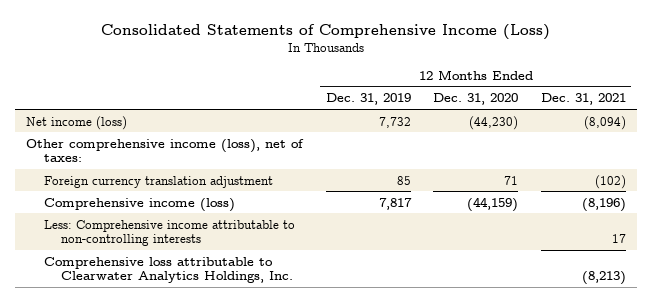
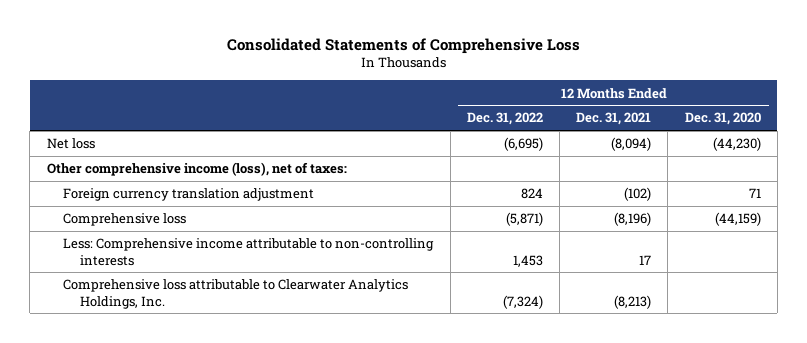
- Consolidated Statements of Comprehensive Income (Loss)
+ Consolidated Statements of Comprehensive Loss
- | 12 Months Ended Dec. 31, 2019 | 12 Months Ended Dec. 31, 2020 | 12 Months Ended Dec. 31, 2021
+ | 12 Months Ended Dec. 31, 2022 | 12 Months Ended Dec. 31, 2021 | 12 Months Ended Dec. 31, 2020
- Net income (loss) | 7,732 | (44,230) | (8,094)
+ Net loss | (6,695) | (8,094) | (44,230)
- Comprehensive income (loss) | 7,817 | (44,159) | (8,196)
+ Comprehensive loss | (5,871) | (8,196) | (44,159)

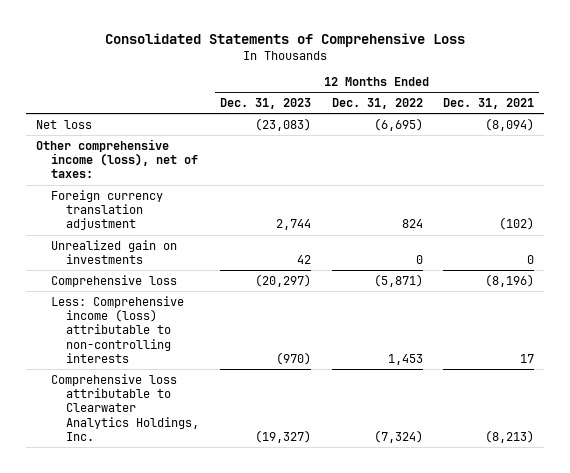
- | 12 Months Ended Dec. 31, 2022 | 12 Months Ended Dec. 31, 2021 | 12 Months Ended Dec. 31, 2020
+ | 12 Months Ended Dec. 31, 2023 | 12 Months Ended Dec. 31, 2022 | 12 Months Ended Dec. 31, 2021
+ Unrealized gain on investments | 42 | 0 | 0
- Less: Comprehensive income attributable to non-controlling interests | 1,453 | 17 |
+ Less: Comprehensive income (loss) attributable to non-controlling interests | (970) | 1,453 | 17

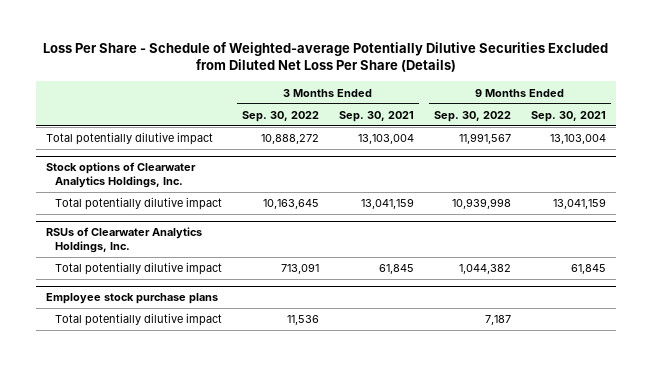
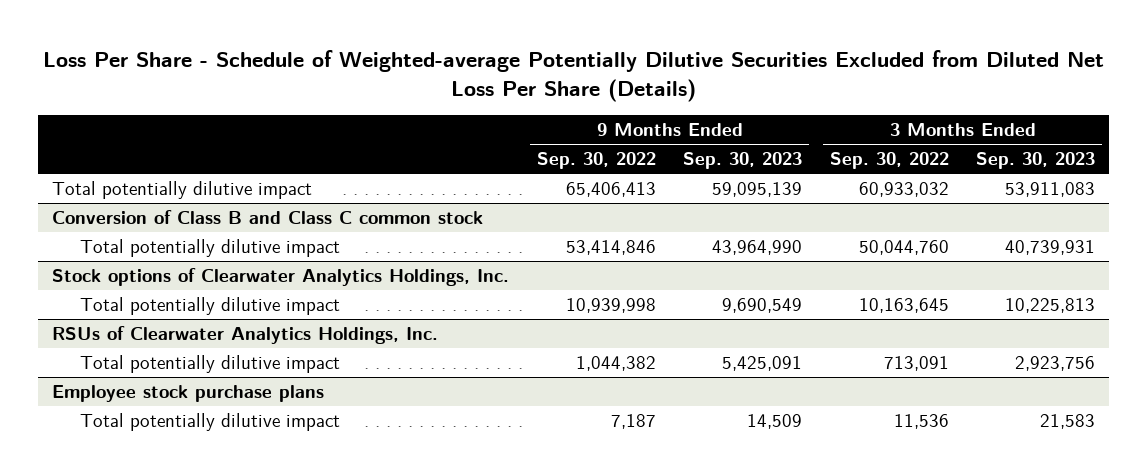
- | 3 Months Ended Sep. 30, 2022 | 3 Months Ended Sep. 30, 2021 | 9 Months Ended Sep. 30, 2022 | 9 Months Ended Sep. 30, 2021
+ | 9 Months Ended Sep. 30, 2022 | 9 Months Ended Sep. 30, 2023 | 3 Months Ended Sep. 30, 2022 | 3 Months Ended Sep. 30, 2023
- Total potentially dilutive impact | 10,888,272 | 13,103,004 | 11,991,567 | 13,103,004
+ Total potentially dilutive impact | 65,406,413 | 59,095,139 | 60,933,032 | 53,911,083
+ Conversion of Class B and Class C common stock
+ Total potentially dilutive impact | 53,414,846 | 43,964,990 | 50,044,760 | 40,739,931

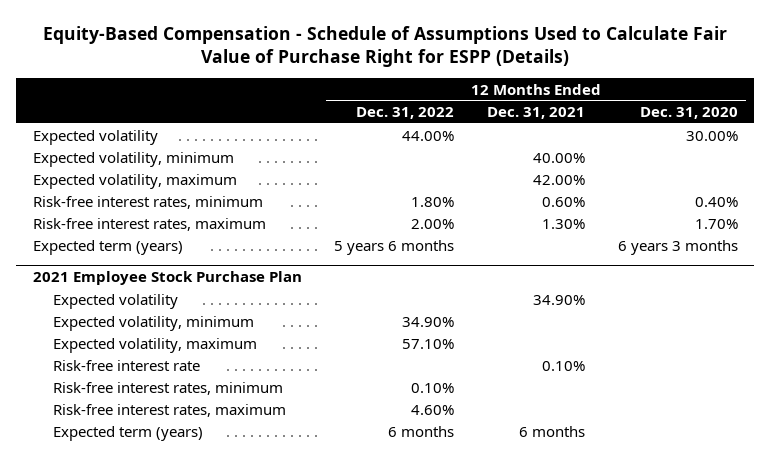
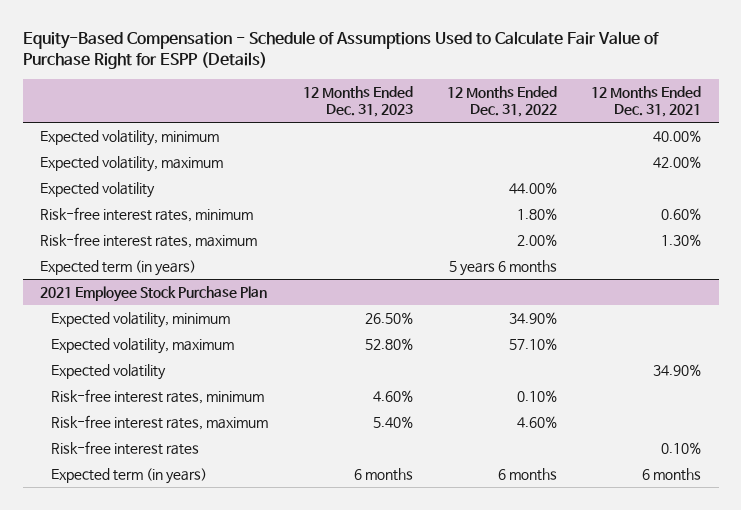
- | 12 Months Ended Dec. 31, 2022 | 12 Months Ended Dec. 31, 2021 | 12 Months Ended Dec. 31, 2020
+ | 12 Months Ended Dec. 31, 2023 | 12 Months Ended Dec. 31, 2022 | 12 Months Ended Dec. 31, 2021
moved down: Expected volatility | | 44.00% |
- Expected term (years) | 5 years 6 months | | 6 years 3 months
+ Expected term (in years) | | 5 years 6 months |
@ 2021 Employee Stock Purchase Plan
- Risk-free interest rate | | 0.10% |
moved down: Expected volatility | | | 34.90%
- Expected term (years) | 6 months | 6 months |
+ Risk-free interest rates | | | 0.10%
+ Expected term (in years) | 6 months | 6 months | 6 months

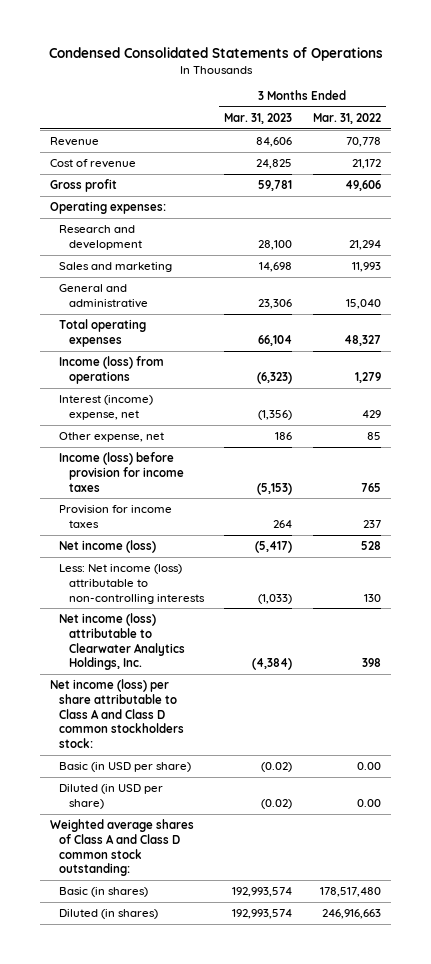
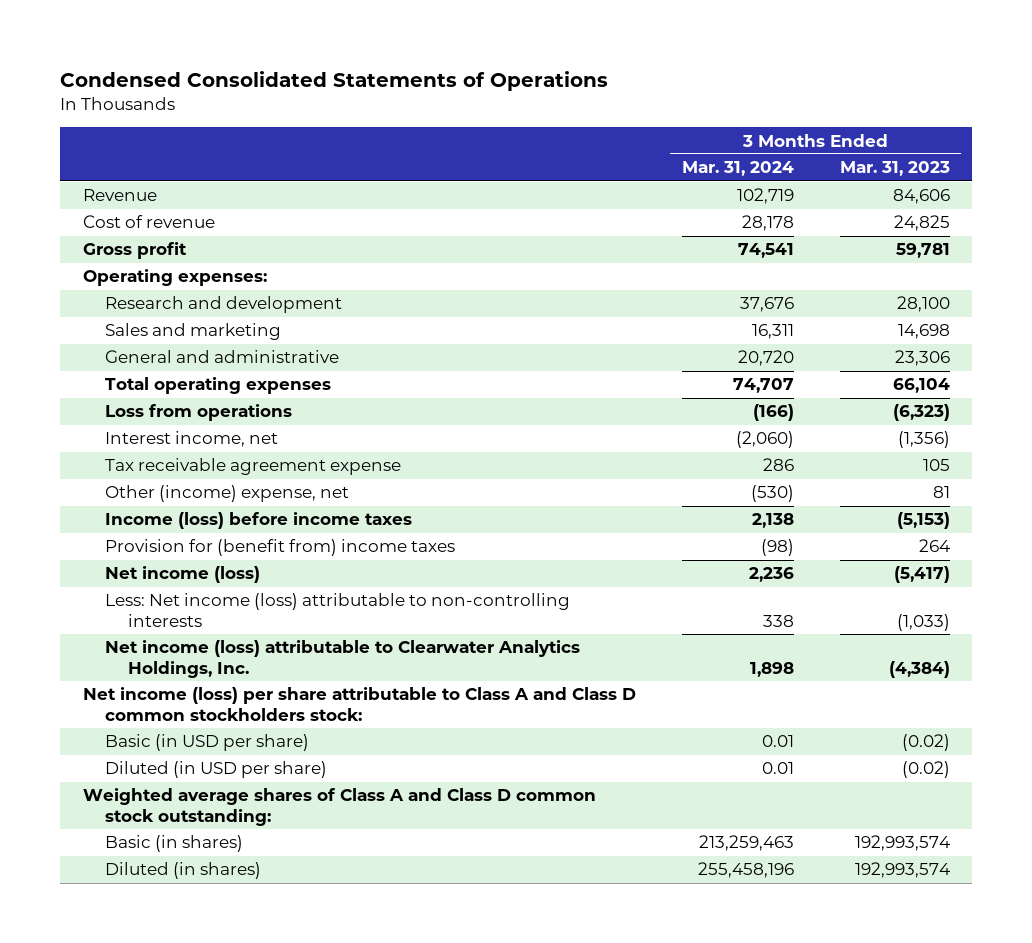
- | 3 Months Ended Mar. 31, 2023 | 3 Months Ended Mar. 31, 2022
+ | 3 Months Ended Mar. 31, 2024 | 3 Months Ended Mar. 31, 2023
- Income (loss) from operations | (6,323) | 1,279
- Interest (income) expense, net | (1,356) | 429
- Other expense, net | 186 | 85
- Income (loss) before provision for income taxes | (5,153) | 765
- Provision for income taxes | 264 | 237
+ Loss from operations | (166) | (6,323)
+ Interest income, net | (2,060) | (1,356)
+ Tax receivable agreement expense | 286 | 105
+ Other (income) expense, net | (530) | 81
+ Income (loss) before income taxes | 2,138 | (5,153)
+ Provision for (benefit from) income taxes | (98) | 264

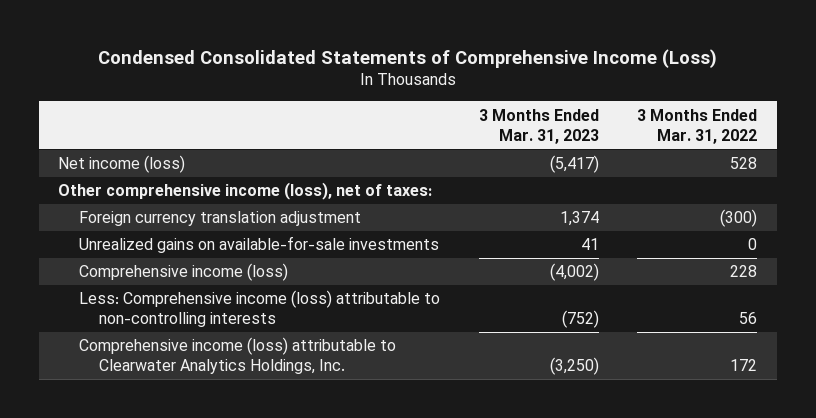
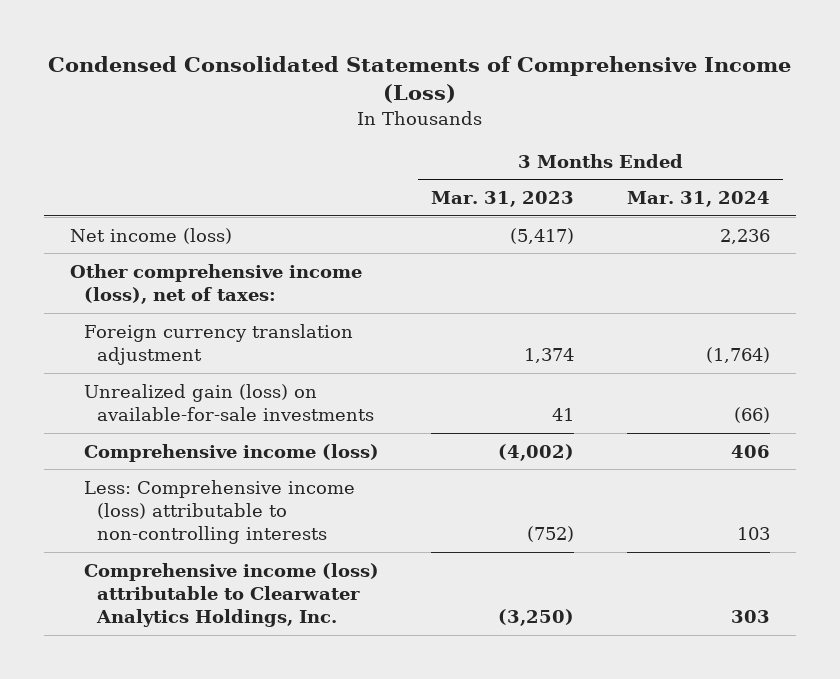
- | 3 Months Ended Mar. 31, 2023 | 3 Months Ended Mar. 31, 2022
+ | 3 Months Ended Mar. 31, 2023 | 3 Months Ended Mar. 31, 2024
- Unrealized gains on available-for-sale investments | 41 | 0
+ Unrealized gain (loss) on available-for-sale investments | 41 | (66)

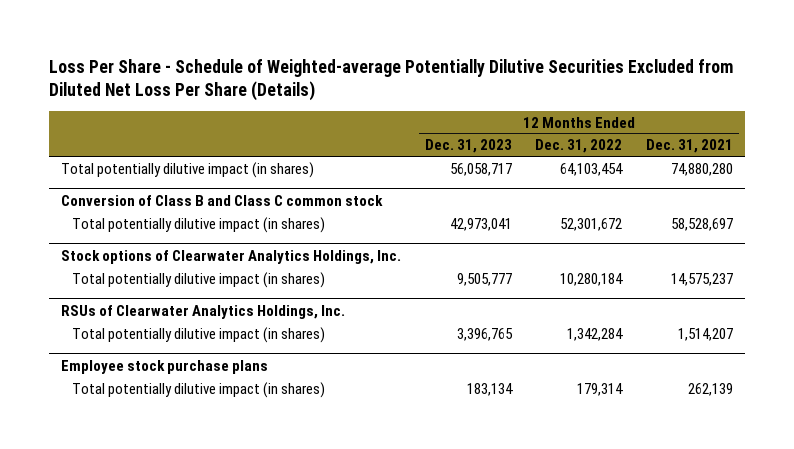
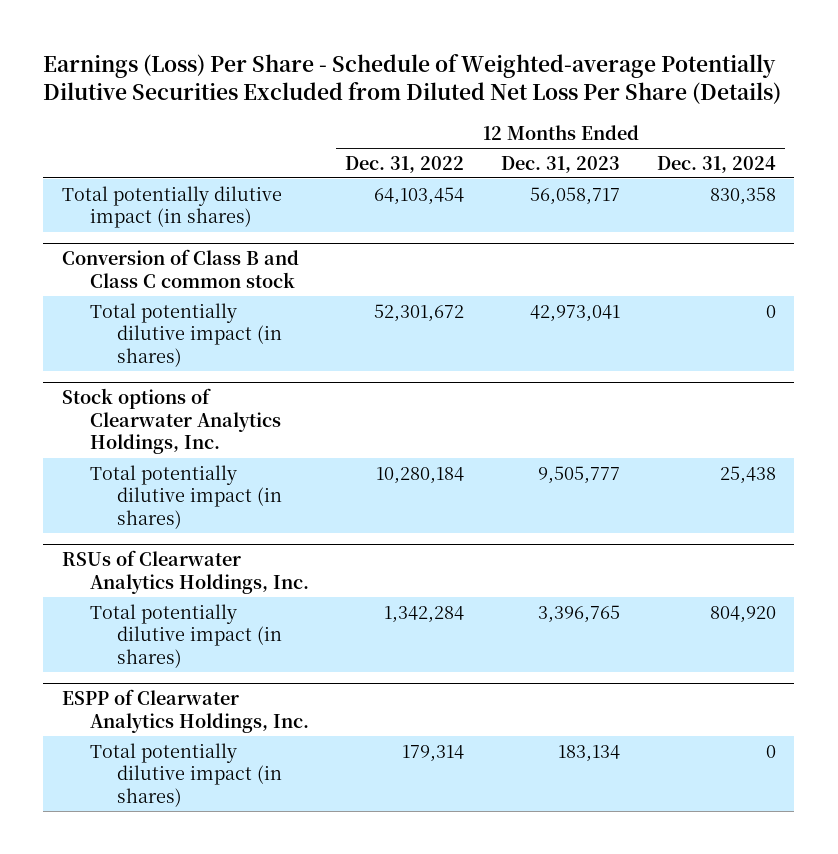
- Loss Per Share - Schedule of Weighted-average Potentially Dilutive Securities Excluded from Diluted Net Loss Per Share (Details)
+ Earnings (Loss) Per Share - Schedule of Weighted-average Potentially Dilutive Securities Excluded from Diluted Net Loss Per Share (Details)
- | 12 Months Ended Dec. 31, 2023 | 12 Months Ended Dec. 31, 2022 | 12 Months Ended Dec. 31, 2021
+ | 12 Months Ended Dec. 31, 2022 | 12 Months Ended Dec. 31, 2023 | 12 Months Ended Dec. 31, 2024
- Employee stock purchase plans
+ ESPP of Clearwater Analytics Holdings, Inc.

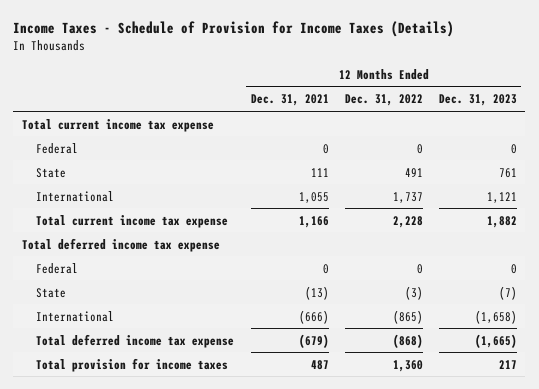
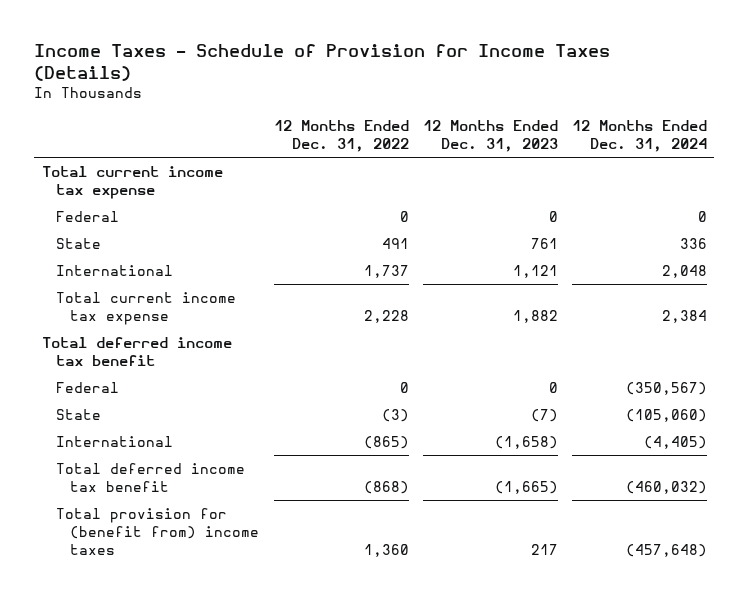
- | 12 Months Ended Dec. 31, 2021 | 12 Months Ended Dec. 31, 2022 | 12 Months Ended Dec. 31, 2023
+ | 12 Months Ended Dec. 31, 2022 | 12 Months Ended Dec. 31, 2023 | 12 Months Ended Dec. 31, 2024
- Total deferred income tax expense
+ Total deferred income tax benefit
- Total deferred income tax expense | (679) | (868) | (1,665)
- Total provision for income taxes | 487 | 1,360 | 217
+ Total deferred income tax benefit | (868) | (1,665) | (460,032)
+ Total provision for (benefit from) income taxes | 1,360 | 217 | (457,648)

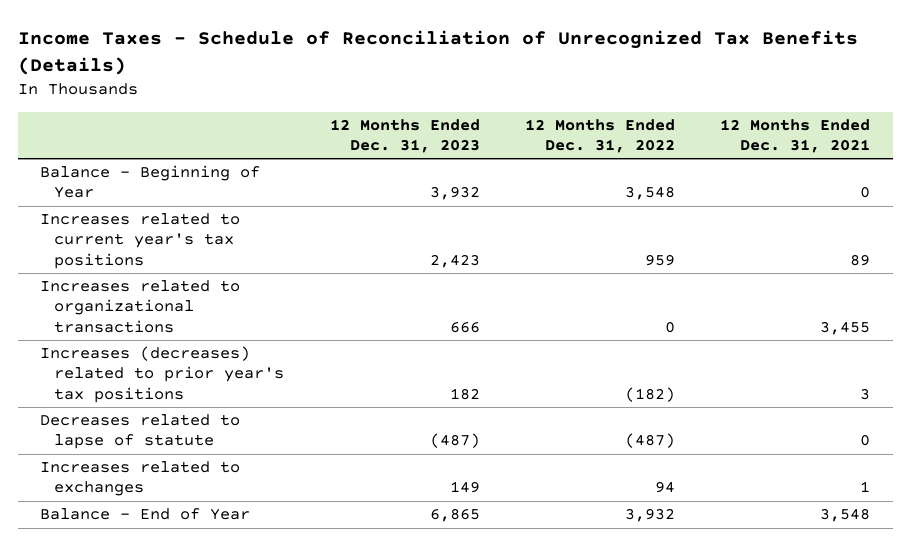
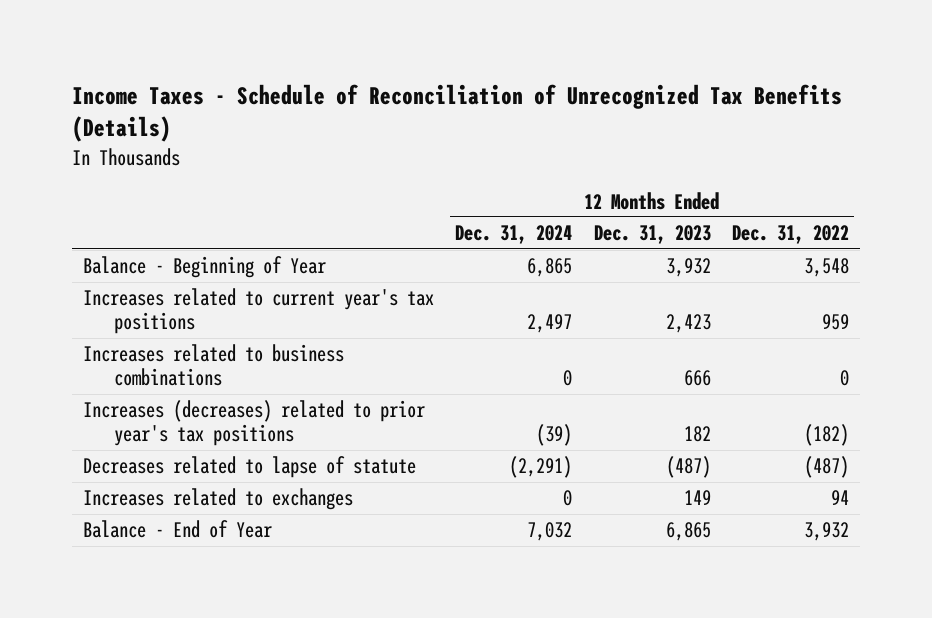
- | 12 Months Ended Dec. 31, 2023 | 12 Months Ended Dec. 31, 2022 | 12 Months Ended Dec. 31, 2021
+ | 12 Months Ended Dec. 31, 2024 | 12 Months Ended Dec. 31, 2023 | 12 Months Ended Dec. 31, 2022
- Increases related to organizational transactions | 666 | 0 | 3,455
+ Increases related to business combinations | 0 | 666 | 0

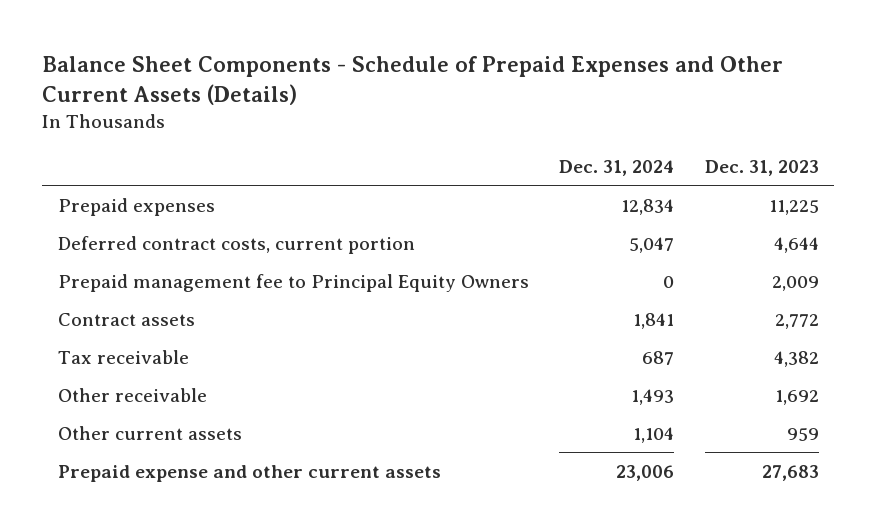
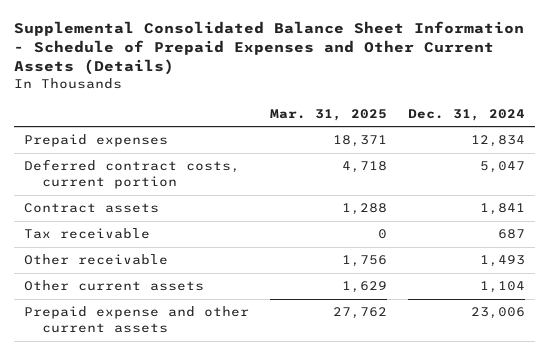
- Balance Sheet Components - Schedule of Prepaid Expenses and Other Current Assets (Details)
+ Supplemental Consolidated Balance Sheet Information - Schedule of Prepaid Expenses and Other Current Assets (Details)
- | Dec. 31, 2024 | Dec. 31, 2023
+ | Mar. 31, 2025 | Dec. 31, 2024
- Prepaid management fee to Principal Equity Owners | 0 | 2,009

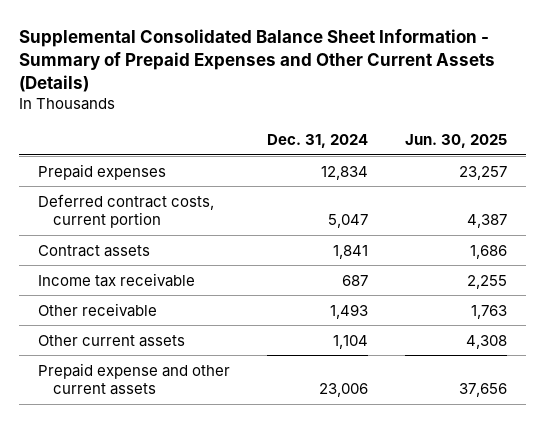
- Supplemental Consolidated Balance Sheet Information - Schedule of Prepaid Expenses and Other Current Assets (Details)
+ Supplemental Consolidated Balance Sheet Information - Summary of Prepaid Expenses and Other Current Assets (Details)
- | Mar. 31, 2025 | Dec. 31, 2024
+ | Dec. 31, 2024 | Jun. 30, 2025
- Tax receivable | 0 | 687
+ Income tax receivable | 687 | 2,255

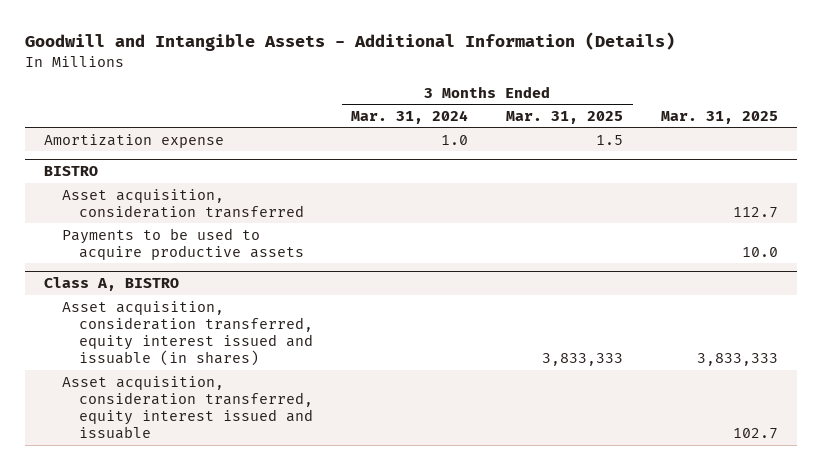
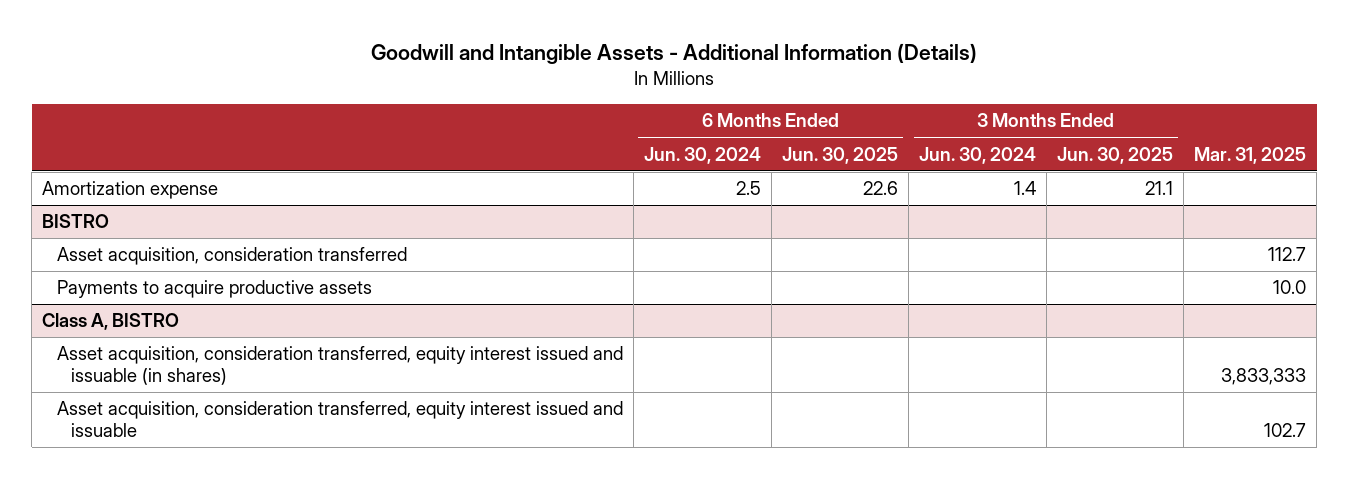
- | 3 Months Ended Mar. 31, 2024 | 3 Months Ended Mar. 31, 2025 | Mar. 31, 2025
+ | 6 Months Ended Jun. 30, 2024 | 6 Months Ended Jun. 30, 2025 | 3 Months Ended Jun. 30, 2024 | 3 Months Ended Jun. 30, 2025 | Mar. 31, 2025
@ BISTRO
- Payments to be used to acquire productive assets | | | 10.0
+ Payments to acquire productive assets | | | | | 10.0

